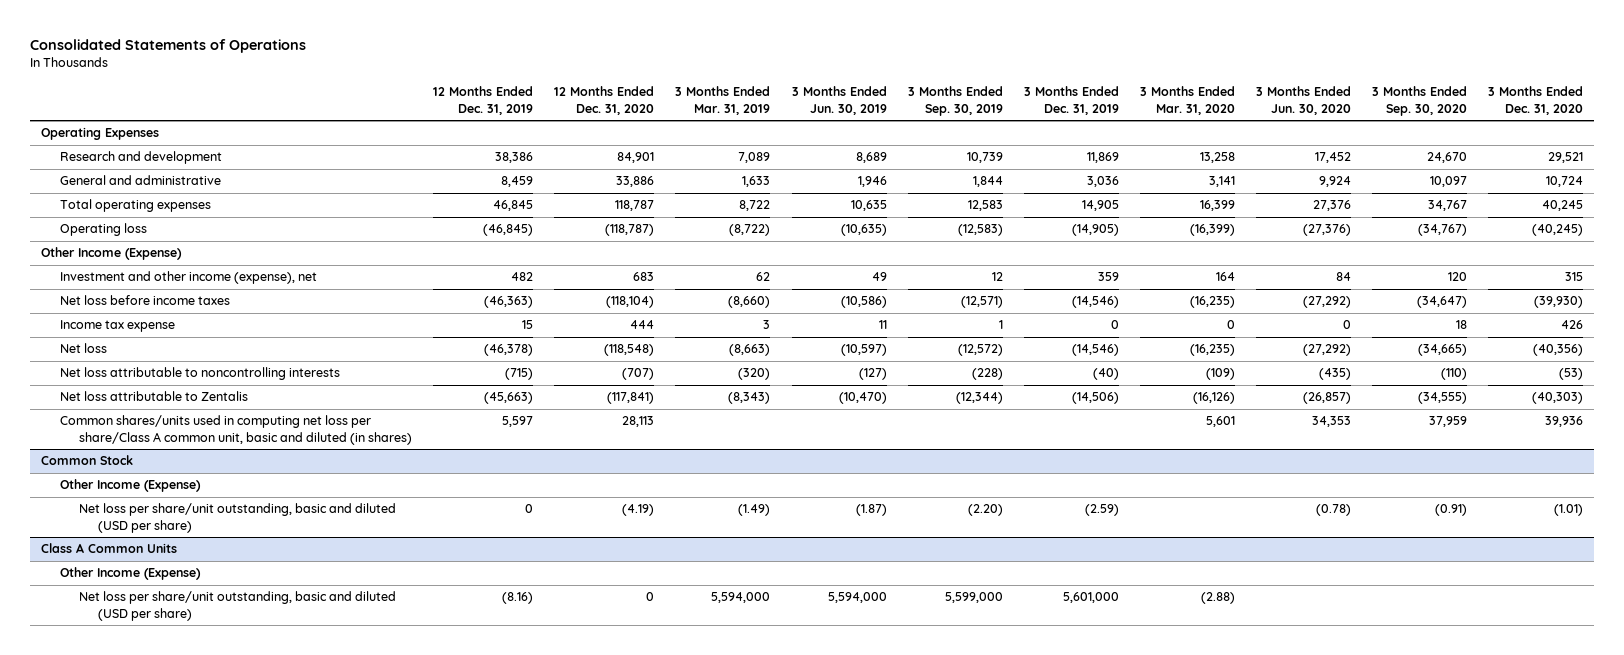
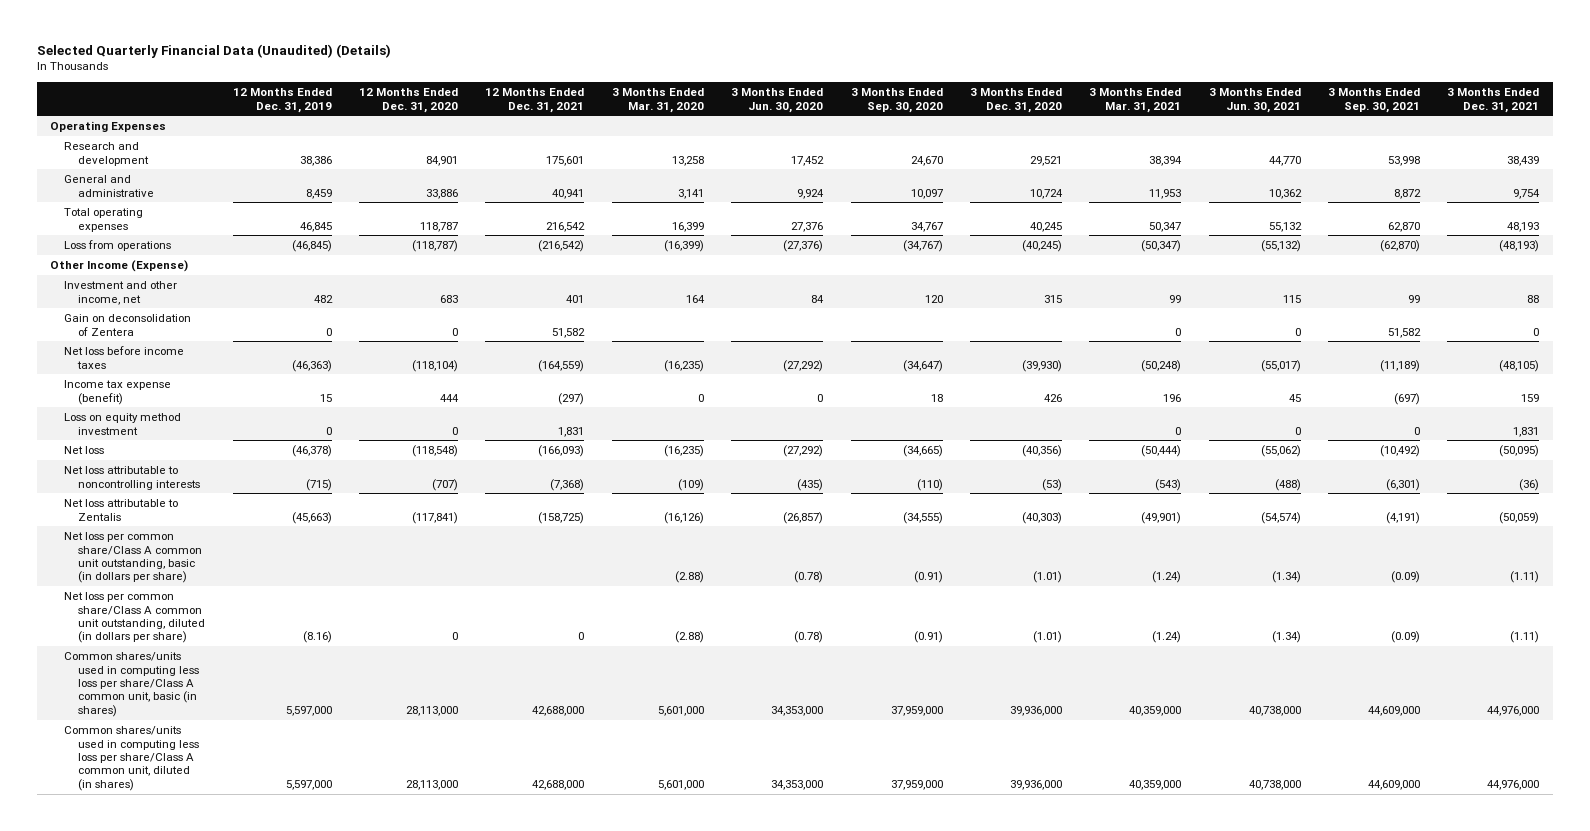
- Consolidated Statements of Operations
+ Selected Quarterly Financial Data (Unaudited) (Details)
- | 12 Months Ended Dec. 31, 2019 | 12 Months Ended Dec. 31, 2020 | 3 Months Ended Mar. 31, 2019 | 3 Months Ended Jun. 30, 2019 | 3 Months Ended Sep. 30, 2019 | 3 Months Ended Dec. 31, 2019 | 3 Months Ended Mar. 31, 2020 | 3 Months Ended Jun. 30, 2020 | 3 Months Ended Sep. 30, 2020 | 3 Months Ended Dec. 31, 2020
+ | 12 Months Ended Dec. 31, 2019 | 12 Months Ended Dec. 31, 2020 | 12 Months Ended Dec. 31, 2021 | 3 Months Ended Mar. 31, 2020 | 3 Months Ended Jun. 30, 2020 | 3 Months Ended Sep. 30, 2020 | 3 Months Ended Dec. 31, 2020 | 3 Months Ended Mar. 31, 2021 | 3 Months Ended Jun. 30, 2021 | 3 Months Ended Sep. 30, 2021 | 3 Months Ended Dec. 31, 2021
- Operating loss | (46,845) | (118,787) | (8,722) | (10,635) | (12,583) | (14,905) | (16,399) | (27,376) | (34,767) | (40,245)
+ Loss from operations | (46,845) | (118,787) | (216,542) | (16,399) | (27,376) | (34,767) | (40,245) | (50,347) | (55,132) | (62,870) | (48,193)
- Investment and other income (expense), net | 482 | 683 | 62 | 49 | 12 | 359 | 164 | 84 | 120 | 315
+ Investment and other income, net | 482 | 683 | 401 | 164 | 84 | 120 | 315 | 99 | 115 | 99 | 88
+ Gain on deconsolidation of Zentera | 0 | 0 | 51,582 | | | | | 0 | 0 | 51,582 | 0
- Income tax expense | 15 | 444 | 3 | 11 | 1 | 0 | 0 | 0 | 18 | 426
+ Income tax expense (benefit) | 15 | 444 | (297) | 0 | 0 | 18 | 426 | 196 | 45 | (697) | 159
+ Loss on equity method investment | 0 | 0 | 1,831 | | | | | 0 | 0 | 0 | 1,831
- Common shares/units used in computing net loss per share/Class A common unit, basic and diluted (in shares) | 5,597 | 28,113 | | | | | 5,601 | 34,353 | 37,959 | 39,936
- Common Stock
- Other Income (Expense)
- Net loss per share/unit outstanding, basic and diluted (USD per share) | 0 | (4.19) | (1.49) | (1.87) | (2.20) | (2.59) | | (0.78) | (0.91) | (1.01)
- Class A Common Units
- Other Income (Expense)
- Net loss per share/unit outstanding, basic and diluted (USD per share) | (8.16) | 0 | 5,594,000 | 5,594,000 | 5,599,000 | 5,601,000 | (2.88) | | |
+ Net loss per common share/Class A common unit outstanding, basic (in dollars per share) | | | | (2.88) | (0.78) | (0.91) | (1.01) | (1.24) | (1.34) | (0.09) | (1.11)
+ Net loss per common share/Class A common unit outstanding, diluted (in dollars per share) | (8.16) | 0 | 0 | (2.88) | (0.78) | (0.91) | (1.01) | (1.24) | (1.34) | (0.09) | (1.11)
+ Common shares/units used in computing less loss per share/Class A common unit, basic (in shares) | 5,597,000 | 28,113,000 | 42,688,000 | 5,601,000 | 34,353,000 | 37,959,000 | 39,936,000 | 40,359,000 | 40,738,000 | 44,609,000 | 44,976,000
+ Common shares/units used in computing less loss per share/Class A common unit, diluted (in shares) | 5,597,000 | 28,113,000 | 42,688,000 | 5,601,000 | 34,353,000 | 37,959,000 | 39,936,000 | 40,359,000 | 40,738,000 | 44,609,000 | 44,976,000

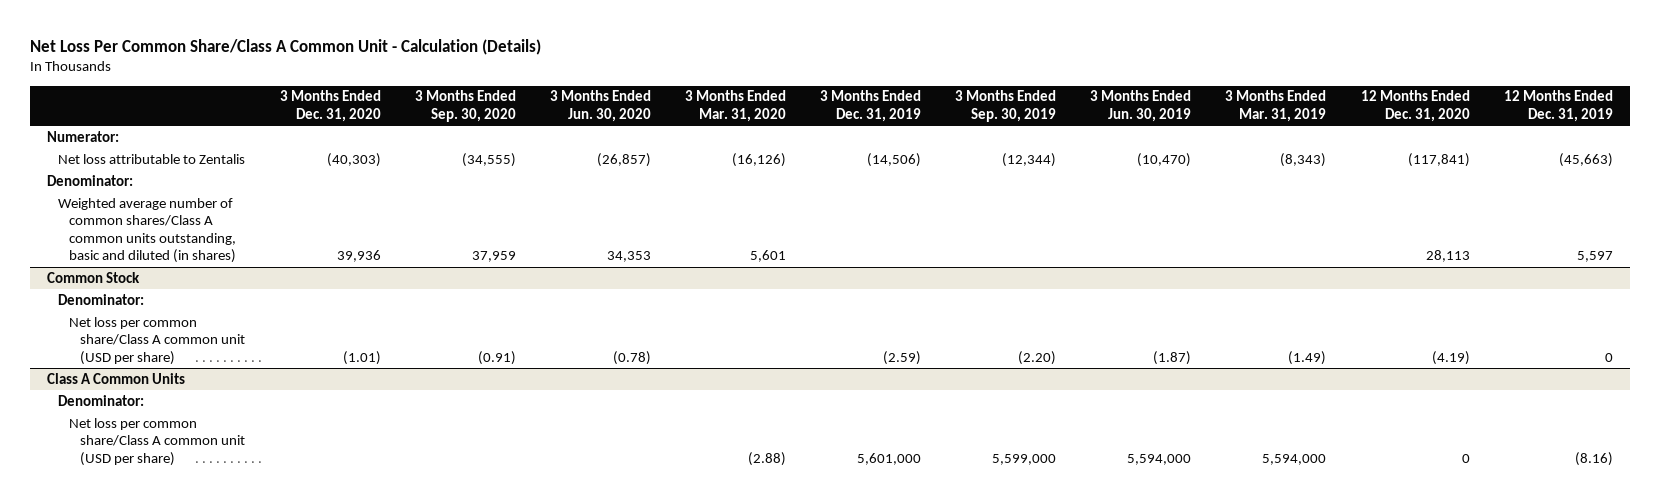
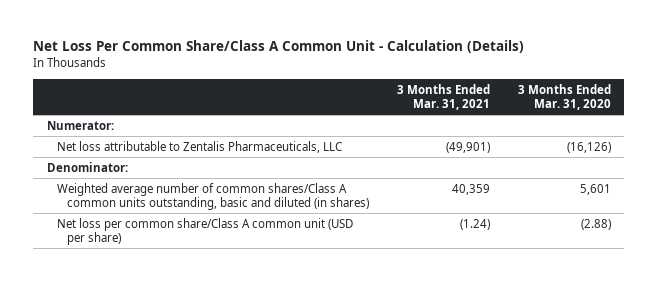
- | 3 Months Ended Dec. 31, 2020 | 3 Months Ended Sep. 30, 2020 | 3 Months Ended Jun. 30, 2020 | 3 Months Ended Mar. 31, 2020 | 3 Months Ended Dec. 31, 2019 | 3 Months Ended Sep. 30, 2019 | 3 Months Ended Jun. 30, 2019 | 3 Months Ended Mar. 31, 2019 | 12 Months Ended Dec. 31, 2020 | 12 Months Ended Dec. 31, 2019
+ | 3 Months Ended Mar. 31, 2021 | 3 Months Ended Mar. 31, 2020
- Net loss attributable to Zentalis | (40,303) | (34,555) | (26,857) | (16,126) | (14,506) | (12,344) | (10,470) | (8,343) | (117,841) | (45,663)
+ Net loss attributable to Zentalis Pharmaceuticals, LLC | (49,901) | (16,126)
- Common Stock
- Denominator:
- Net loss per common share/Class A common unit (USD per share) | (1.01) | (0.91) | (0.78) | | (2.59) | (2.20) | (1.87) | (1.49) | (4.19) | 0
- Class A Common Units
- Denominator:

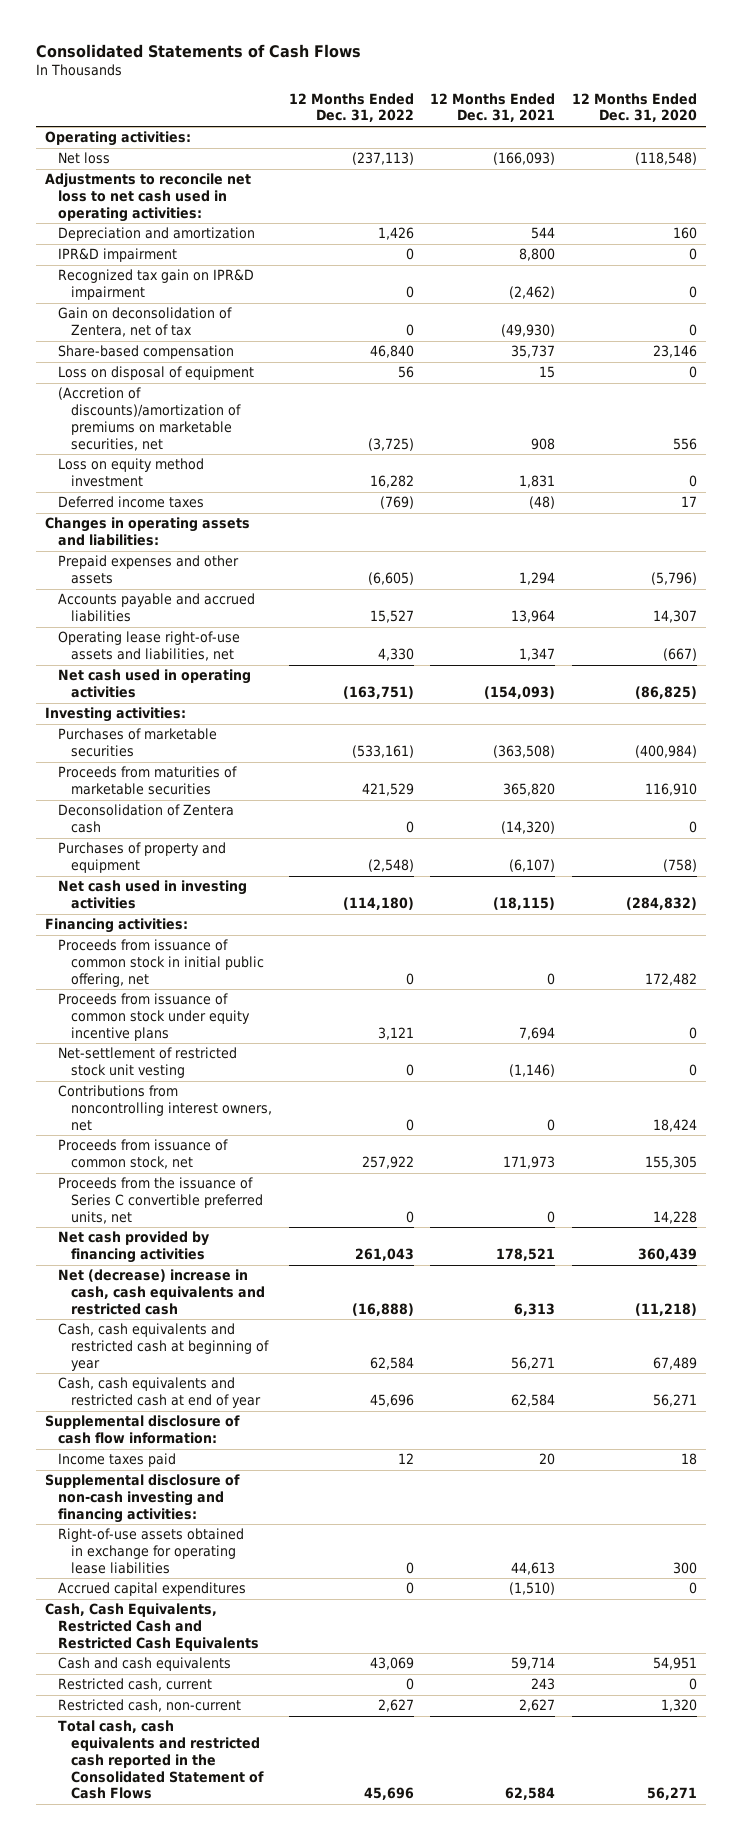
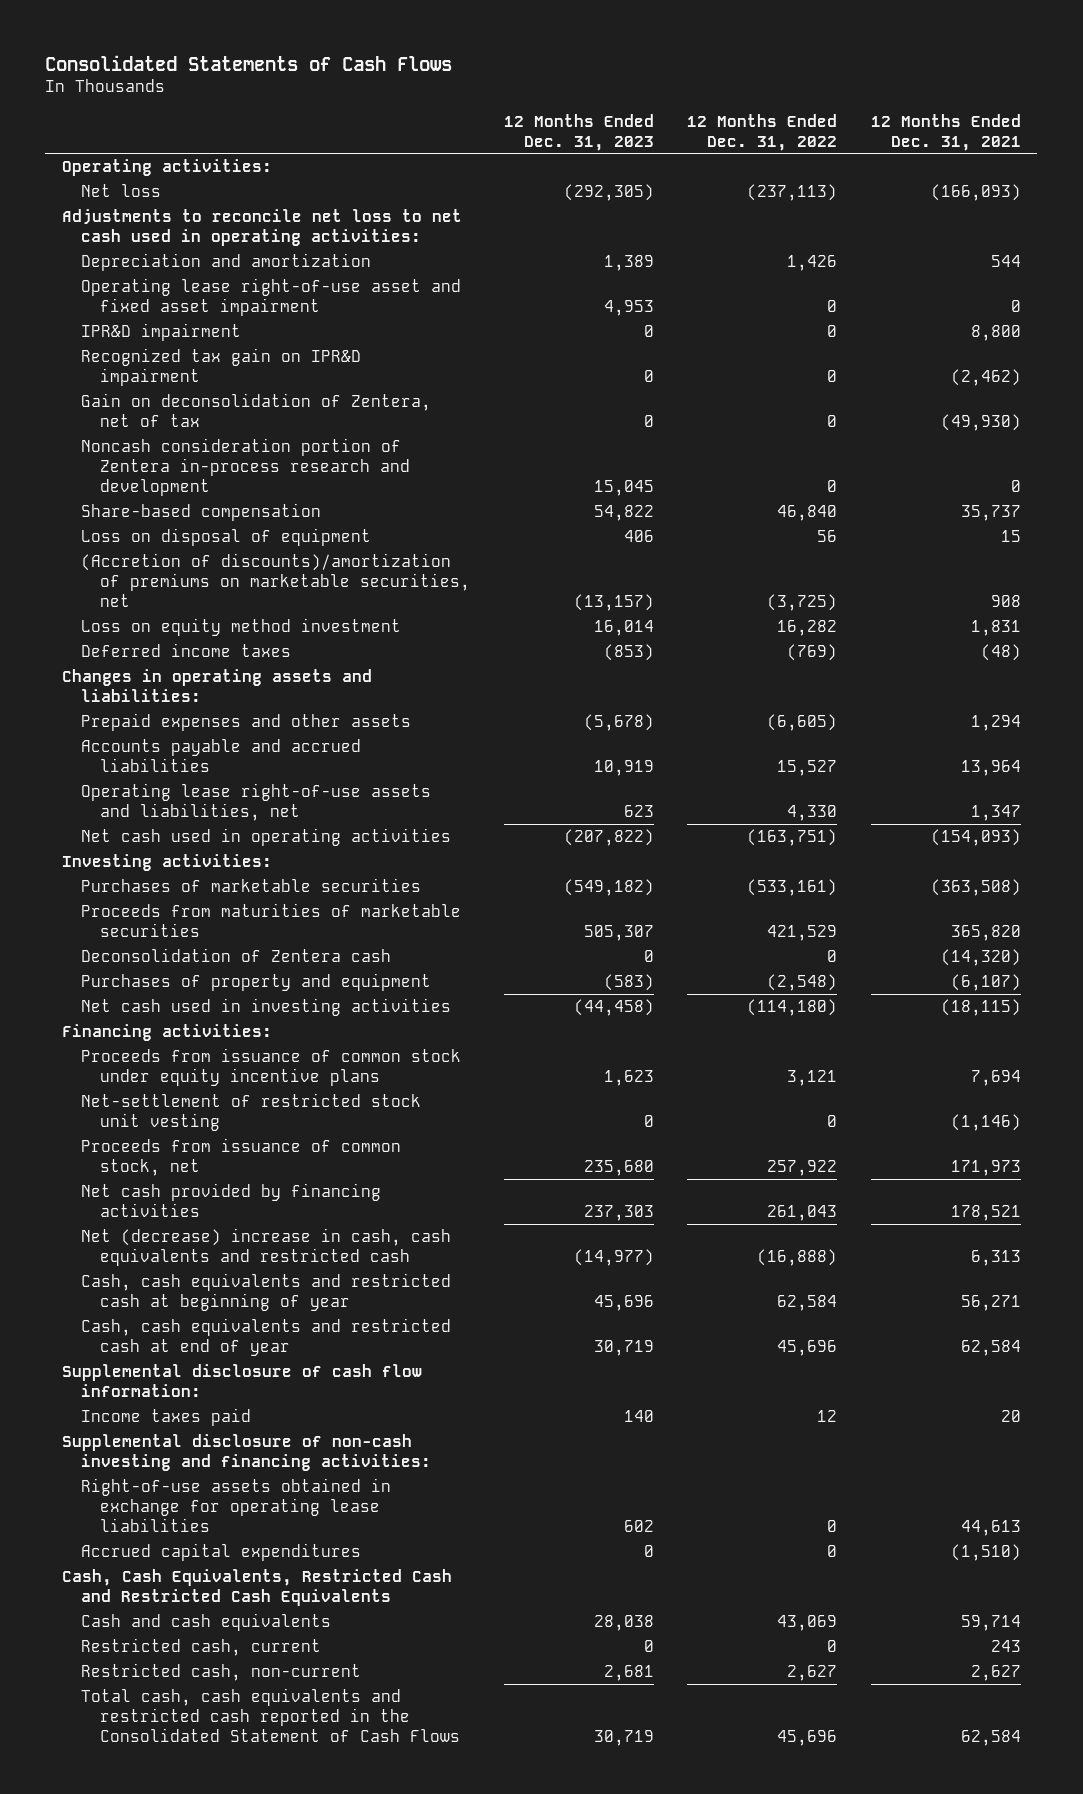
- | 12 Months Ended Dec. 31, 2022 | 12 Months Ended Dec. 31, 2021 | 12 Months Ended Dec. 31, 2020
+ | 12 Months Ended Dec. 31, 2023 | 12 Months Ended Dec. 31, 2022 | 12 Months Ended Dec. 31, 2021
+ Operating lease right-of-use asset and fixed asset impairment | 4,953 | 0 | 0
+ Noncash consideration portion of Zentera in-process research and development | 15,045 | 0 | 0
- Proceeds from issuance of common stock in initial public offering, net | 0 | 0 | 172,482
- Contributions from noncontrolling interest owners, net | 0 | 0 | 18,424
- Proceeds from the issuance of Series C convertible preferred units, net | 0 | 0 | 14,228

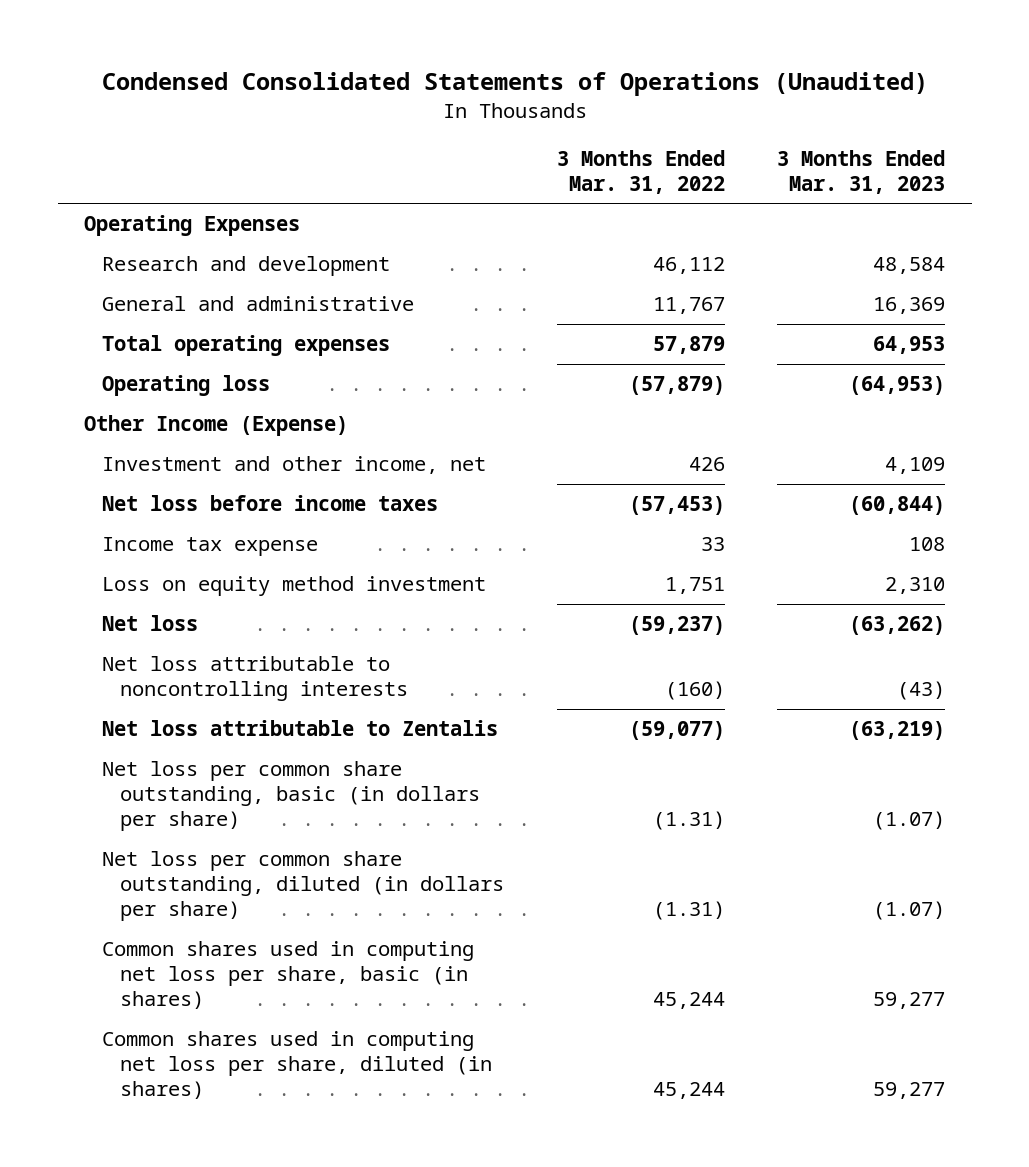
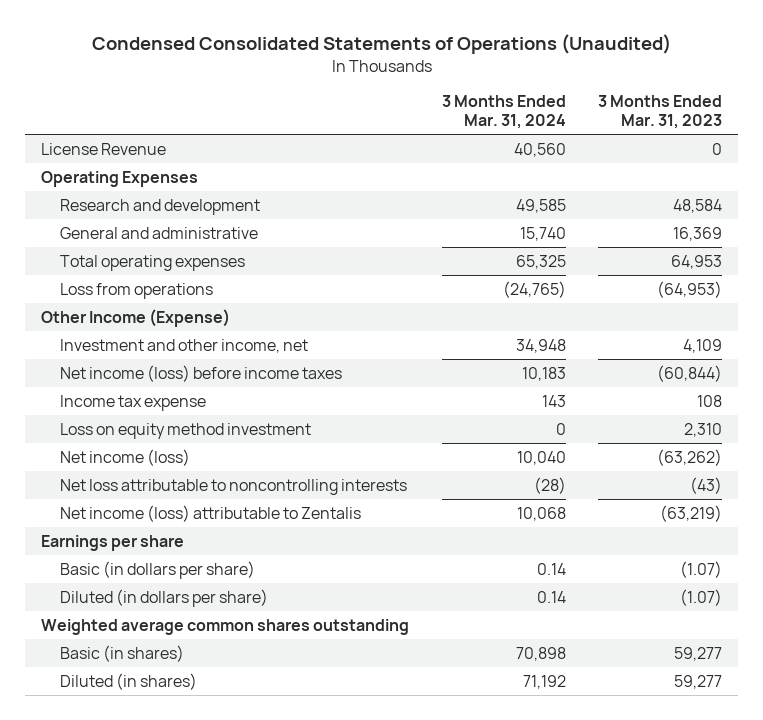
- | 3 Months Ended Mar. 31, 2022 | 3 Months Ended Mar. 31, 2023
+ | 3 Months Ended Mar. 31, 2024 | 3 Months Ended Mar. 31, 2023
+ License Revenue | 40,560 | 0
- Operating loss | (57,879) | (64,953)
+ Loss from operations | (24,765) | (64,953)
- Net loss before income taxes | (57,453) | (60,844)
+ Net income (loss) before income taxes | 10,183 | (60,844)
- Net loss | (59,237) | (63,262)
+ Net income (loss) | 10,040 | (63,262)
- Net loss attributable to Zentalis | (59,077) | (63,219)
- Net loss per common share outstanding, basic (in dollars per share) | (1.31) | (1.07)
- Net loss per common share outstanding, diluted (in dollars per share) | (1.31) | (1.07)
- Common shares used in computing net loss per share, basic (in shares) | 45,244 | 59,277
- Common shares used in computing net loss per share, diluted (in shares) | 45,244 | 59,277
+ Net income (loss) attributable to Zentalis | 10,068 | (63,219)
+ Earnings per share
+ Basic (in dollars per share) | 0.14 | (1.07)
+ Diluted (in dollars per share) | 0.14 | (1.07)
+ Weighted average common shares outstanding
+ Basic (in shares) | 70,898 | 59,277
+ Diluted (in shares) | 71,192 | 59,277

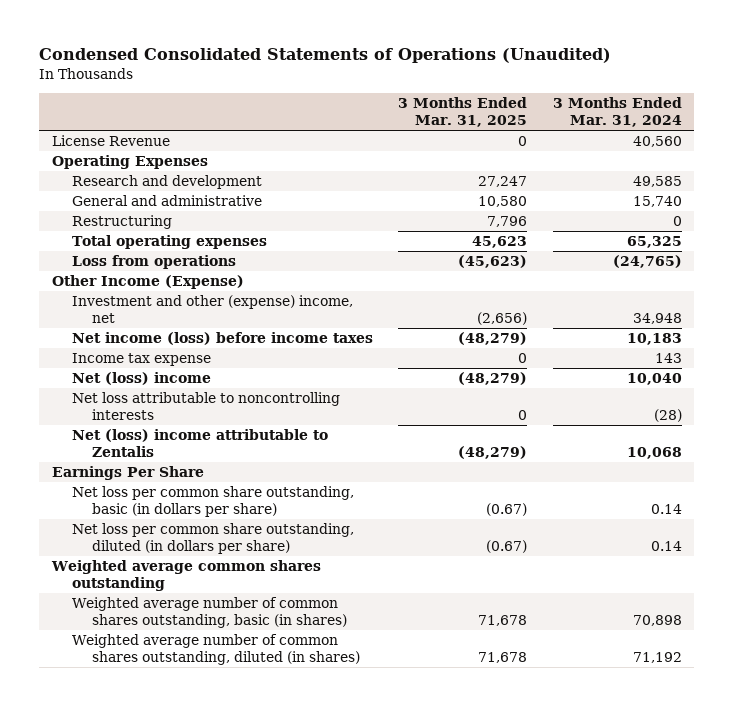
- | 3 Months Ended Mar. 31, 2024 | 3 Months Ended Mar. 31, 2023
+ | 3 Months Ended Mar. 31, 2025 | 3 Months Ended Mar. 31, 2024
+ Restructuring | 7,796 | 0
- Investment and other income, net | 34,948 | 4,109
+ Investment and other (expense) income, net | (2,656) | 34,948
- Loss on equity method investment | 0 | 2,310
- Net income (loss) | 10,040 | (63,262)
+ Net (loss) income | (48,279) | 10,040
- Net income (loss) attributable to Zentalis | 10,068 | (63,219)
- Earnings per share
- Basic (in dollars per share) | 0.14 | (1.07)
- Diluted (in dollars per share) | 0.14 | (1.07)
+ Net (loss) income attributable to Zentalis | (48,279) | 10,068
+ Earnings Per Share
+ Net loss per common share outstanding, basic (in dollars per share) | (0.67) | 0.14
+ Net loss per common share outstanding, diluted (in dollars per share) | (0.67) | 0.14
- Basic (in shares) | 70,898 | 59,277
- Diluted (in shares) | 71,192 | 59,277
+ Weighted average number of common shares outstanding, basic (in shares) | 71,678 | 70,898
+ Weighted average number of common shares outstanding, diluted (in shares) | 71,678 | 71,192

